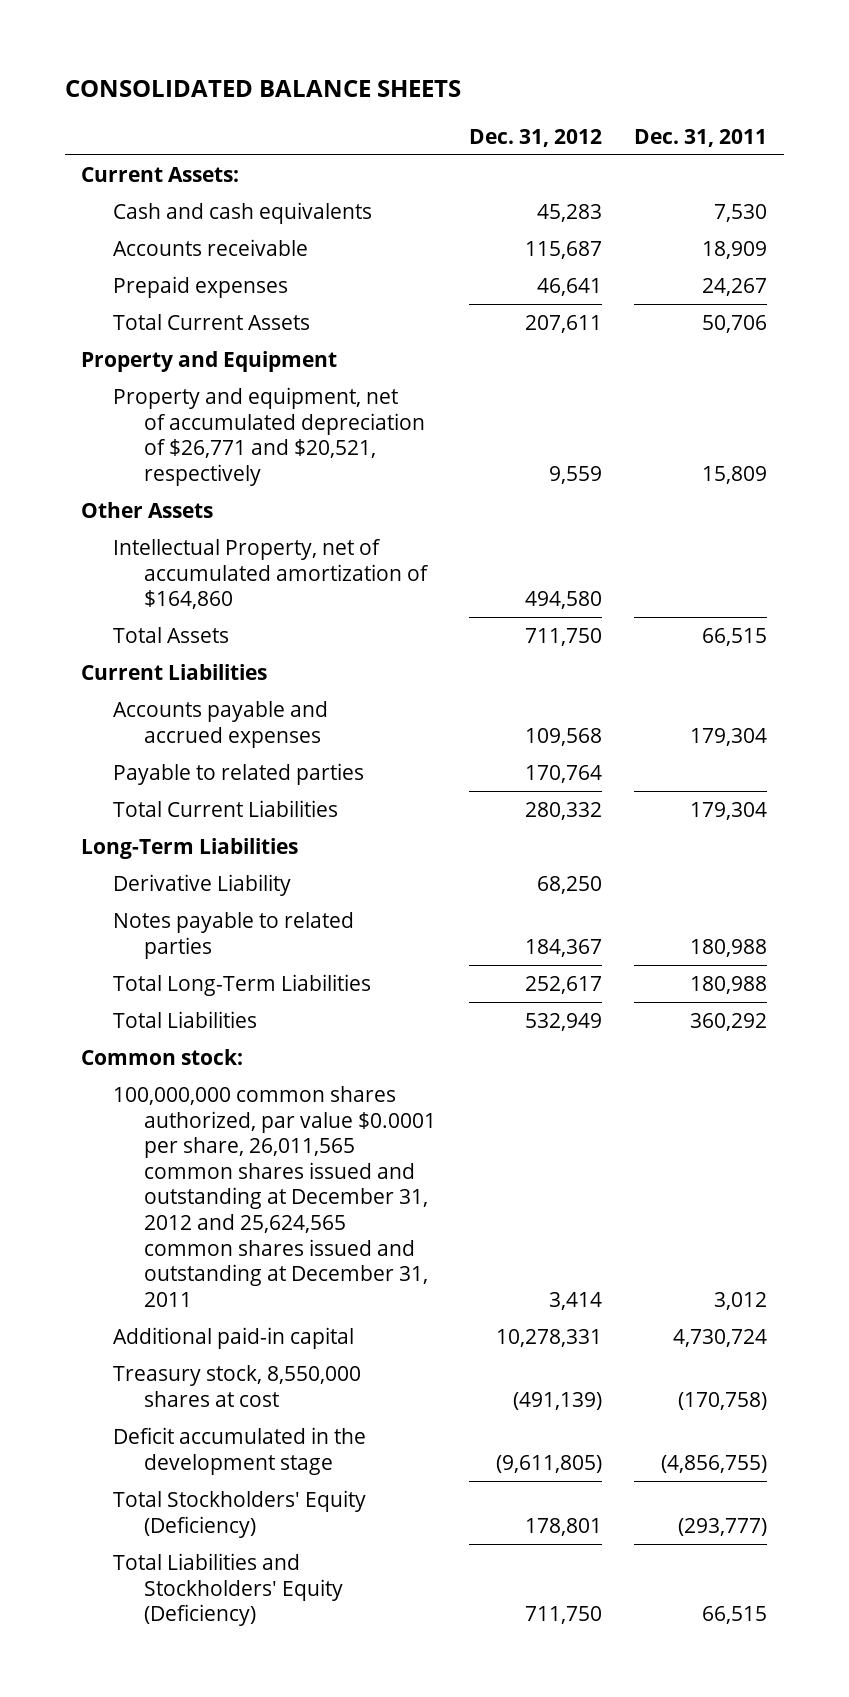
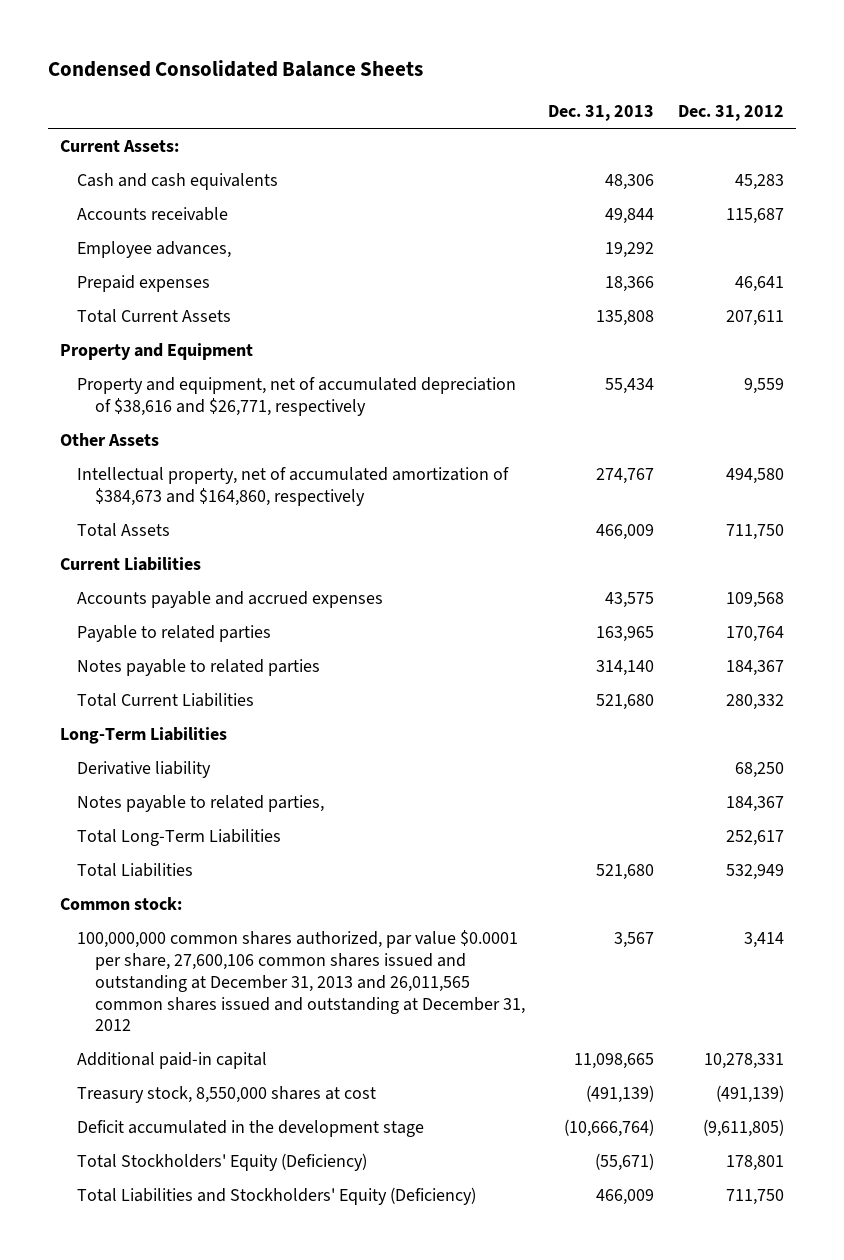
- CONSOLIDATED BALANCE SHEETS
+ Condensed Consolidated Balance Sheets
- | Dec. 31, 2012 | Dec. 31, 2011
+ | Dec. 31, 2013 | Dec. 31, 2012
+ Employee advances, | 19,292 |
- Property and equipment, net of accumulated depreciation of $26,771 and $20,521, respectively | 9,559 | 15,809
+ Property and equipment, net of accumulated depreciation of $38,616 and $26,771, respectively | 55,434 | 9,559
- Intellectual Property, net of accumulated amortization of $164,860 | 494,580 |
+ Intellectual property, net of accumulated amortization of $384,673 and $164,860, respectively | 274,767 | 494,580
moved up: Notes payable to related parties | 314,140 | 184,367
- Derivative Liability | 68,250 |
+ Derivative liability | | 68,250
+ Notes payable to related parties, | | 184,367
- 100,000,000 common shares authorized, par value $0.0001 per share, 26,011,565 common shares issued and outstanding at December 31, 2012 and 25,624,565 common shares issued and outstanding at December 31, 2011 | 3,414 | 3,012
+ 100,000,000 common shares authorized, par value $0.0001 per share, 27,600,106 common shares issued and outstanding at December 31, 2013 and 26,011,565 common shares issued and outstanding at December 31, 2012 | 3,567 | 3,414

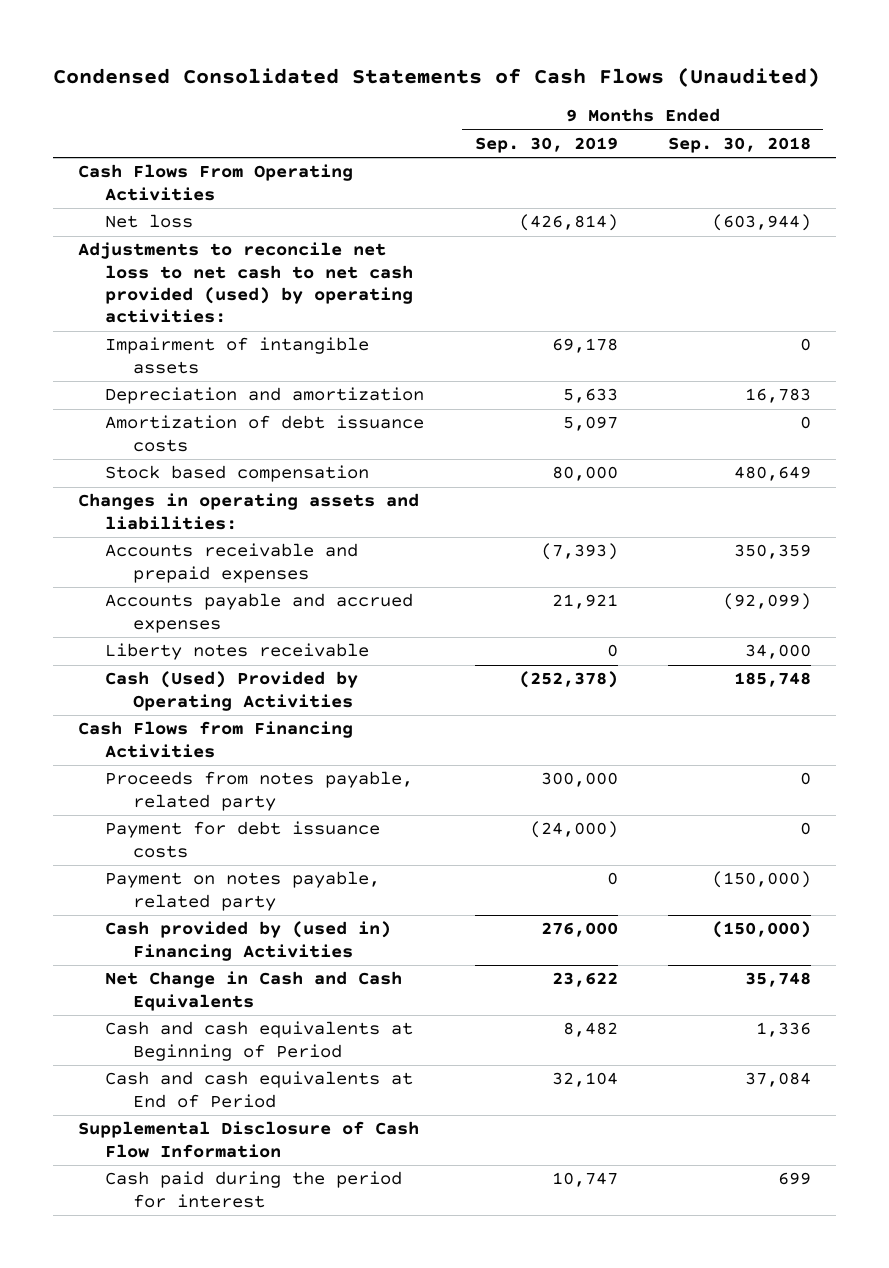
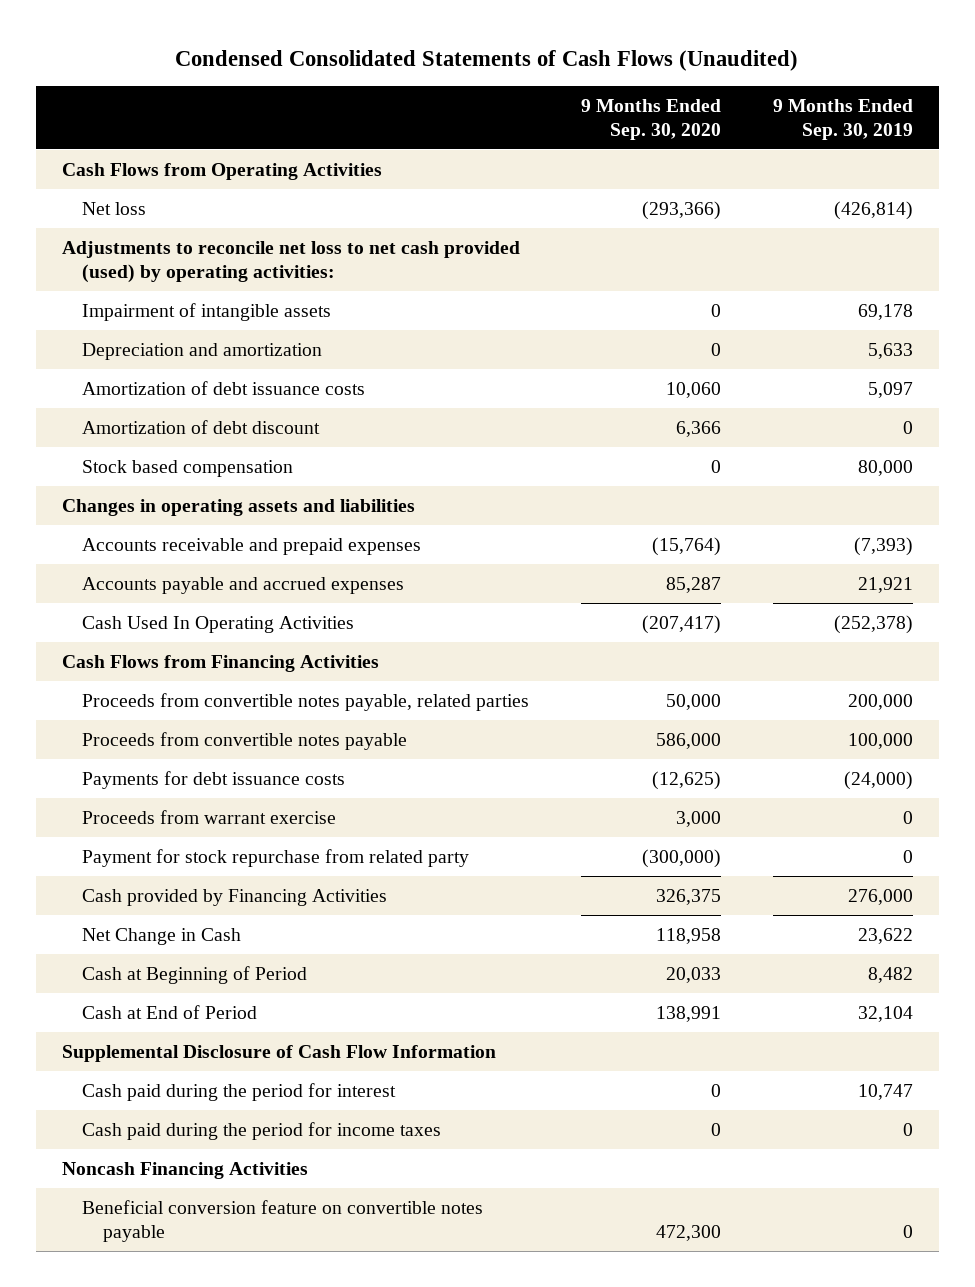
- | 9 Months Ended Sep. 30, 2019 | 9 Months Ended Sep. 30, 2018
+ | 9 Months Ended Sep. 30, 2020 | 9 Months Ended Sep. 30, 2019
- Cash Flows From Operating Activities
+ Cash Flows from Operating Activities
- Adjustments to reconcile net loss to net cash to net cash provided (used) by operating activities:
+ Adjustments to reconcile net loss to net cash provided (used) by operating activities:
+ Amortization of debt discount | 6,366 | 0
- Changes in operating assets and liabilities:
+ Changes in operating assets and liabilities
- Liberty notes receivable | 0 | 34,000
- Cash (Used) Provided by Operating Activities | (252,378) | 185,748
+ Cash Used In Operating Activities | (207,417) | (252,378)
- Proceeds from notes payable, related party | 300,000 | 0
- Payment for debt issuance costs | (24,000) | 0
- Payment on notes payable, related party | 0 | (150,000)
- Cash provided by (used in) Financing Activities | 276,000 | (150,000)
- Net Change in Cash and Cash Equivalents | 23,622 | 35,748
- Cash and cash equivalents at Beginning of Period | 8,482 | 1,336
- Cash and cash equivalents at End of Period | 32,104 | 37,084
+ Proceeds from convertible notes payable, related parties | 50,000 | 200,000
+ Proceeds from convertible notes payable | 586,000 | 100,000
+ Payments for debt issuance costs | (12,625) | (24,000)
+ Proceeds from warrant exercise | 3,000 | 0
+ Payment for stock repurchase from related party | (300,000) | 0
+ Cash provided by Financing Activities | 326,375 | 276,000
+ Net Change in Cash | 118,958 | 23,622
+ Cash at Beginning of Period | 20,033 | 8,482
+ Cash at End of Period | 138,991 | 32,104
+ Cash paid during the period for income taxes | 0 | 0
+ Noncash Financing Activities
+ Beneficial conversion feature on convertible notes payable | 472,300 | 0

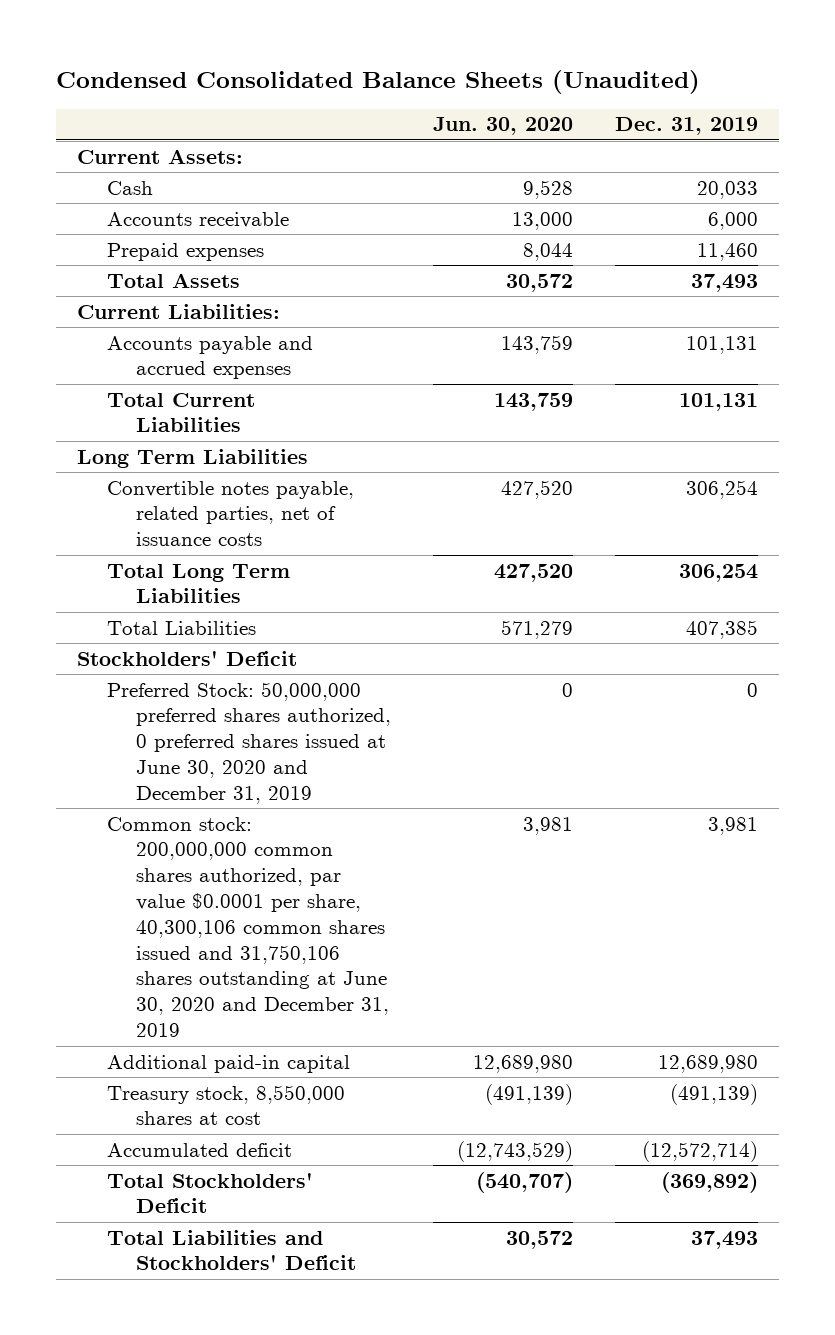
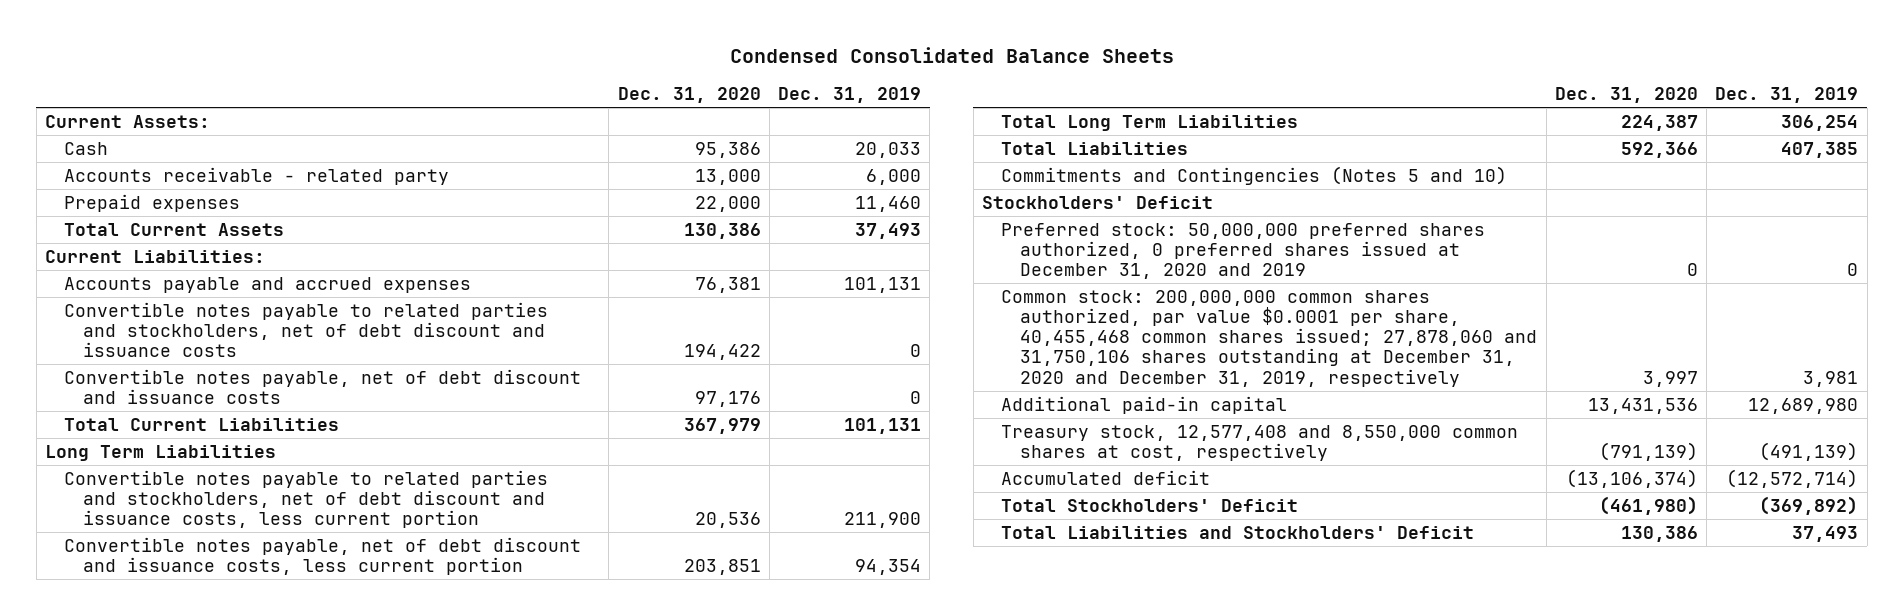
- Condensed Consolidated Balance Sheets (Unaudited)
+ Condensed Consolidated Balance Sheets
- | Jun. 30, 2020 | Dec. 31, 2019
+ | Dec. 31, 2020 | Dec. 31, 2019
- Accounts receivable | 13,000 | 6,000
+ Accounts receivable - related party | 13,000 | 6,000
- Total Assets | 30,572 | 37,493
+ Total Current Assets | 130,386 | 37,493
+ Convertible notes payable to related parties and stockholders, net of debt discount and issuance costs | 194,422 | 0
+ Convertible notes payable, net of debt discount and issuance costs | 97,176 | 0
- Convertible notes payable, related parties, net of issuance costs | 427,520 | 306,254
+ Convertible notes payable to related parties and stockholders, net of debt discount and issuance costs, less current portion | 20,536 | 211,900
+ Convertible notes payable, net of debt discount and issuance costs, less current portion | 203,851 | 94,354
+ Commitments and Contingencies (Notes 5 and 10)
- Preferred Stock: 50,000,000 preferred shares authorized, 0 preferred shares issued at June 30, 2020 and December 31, 2019 | 0 | 0
- Common stock: 200,000,000 common shares authorized, par value $0.0001 per share, 40,300,106 common shares issued and 31,750,106 shares outstanding at June 30, 2020 and December 31, 2019 | 3,981 | 3,981
+ Preferred stock: 50,000,000 preferred shares authorized, 0 preferred shares issued at December 31, 2020 and 2019 | 0 | 0
+ Common stock: 200,000,000 common shares authorized, par value $0.0001 per share, 40,455,468 common shares issued; 27,878,060 and 31,750,106 shares outstanding at December 31, 2020 and December 31, 2019, respectively | 3,997 | 3,981
- Treasury stock, 8,550,000 shares at cost | (491,139) | (491,139)
+ Treasury stock, 12,577,408 and 8,550,000 common shares at cost, respectively | (791,139) | (491,139)

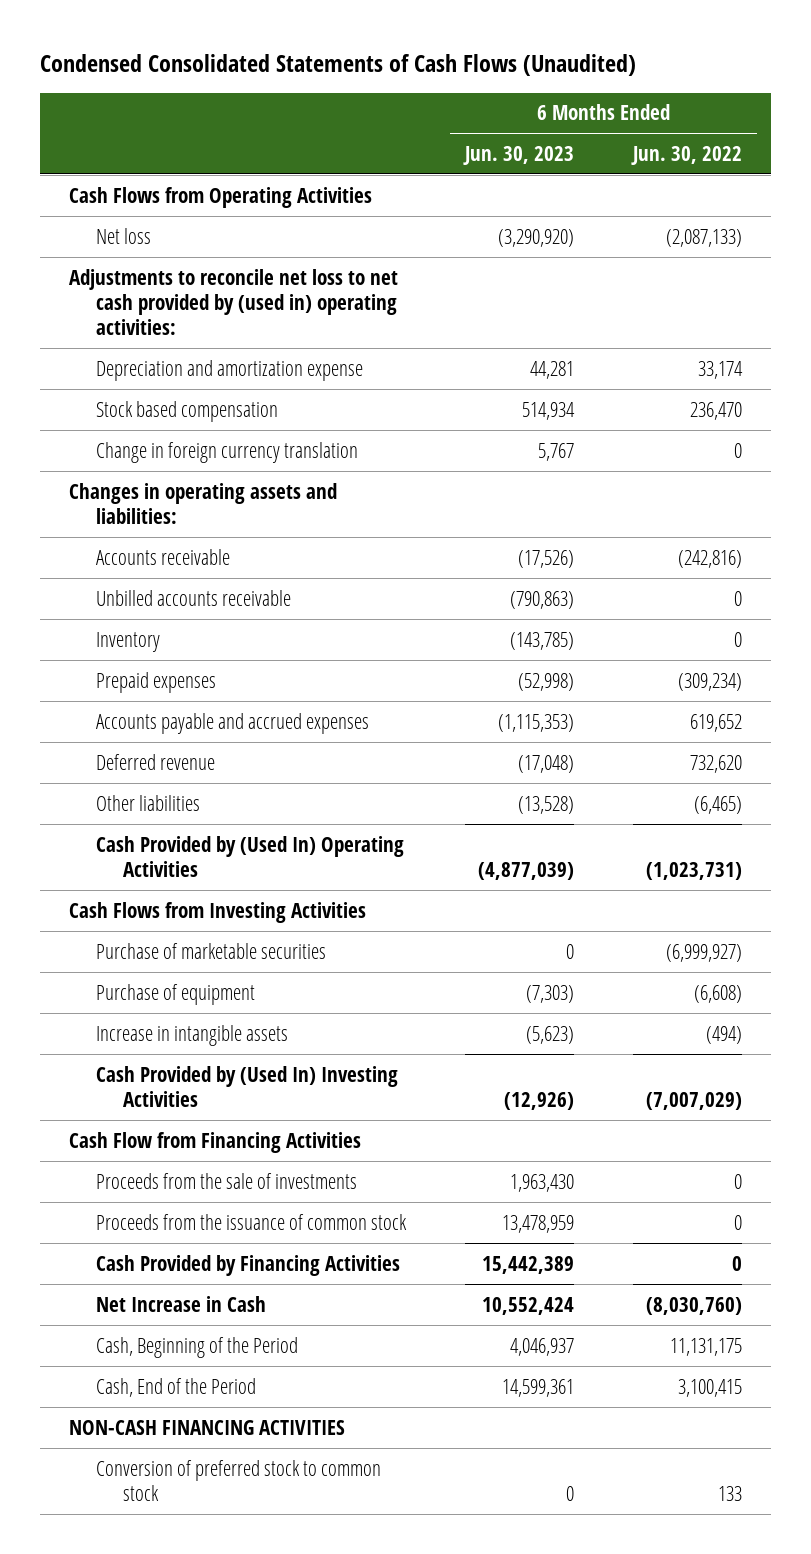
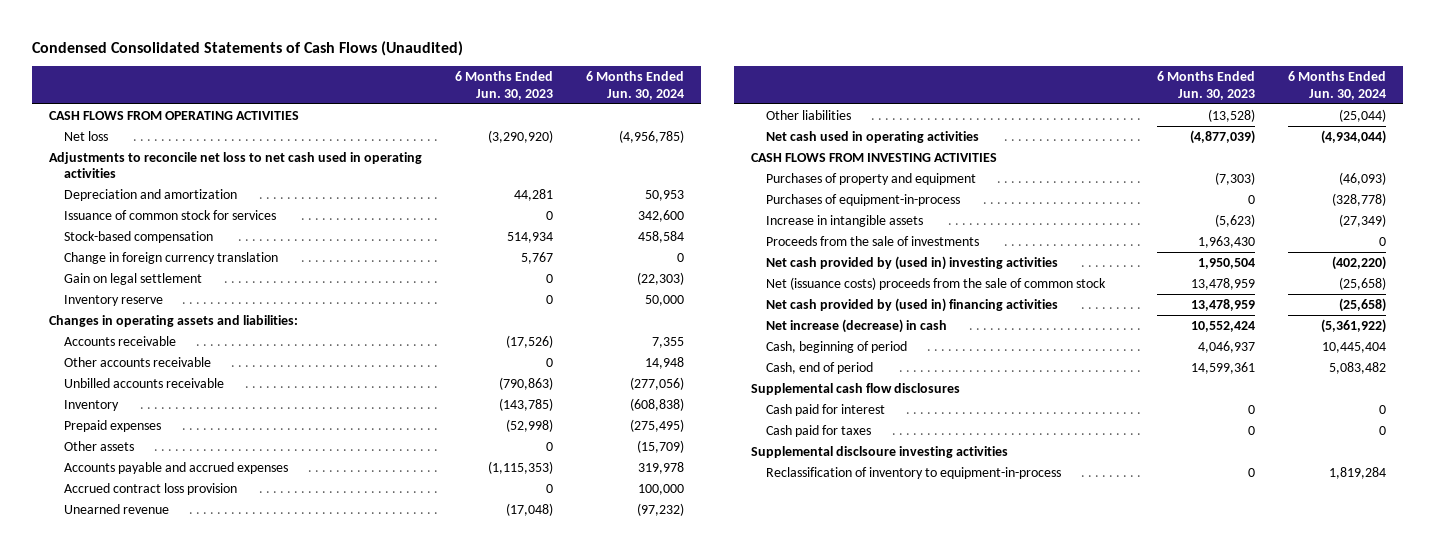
- | 6 Months Ended Jun. 30, 2023 | 6 Months Ended Jun. 30, 2022
+ | 6 Months Ended Jun. 30, 2023 | 6 Months Ended Jun. 30, 2024
- Cash Flows from Operating Activities
+ CASH FLOWS FROM OPERATING ACTIVITIES
- Adjustments to reconcile net loss to net cash provided by (used in) operating activities:
- Depreciation and amortization expense | 44,281 | 33,174
- Stock based compensation | 514,934 | 236,470
+ Adjustments to reconcile net loss to net cash used in operating activities
+ Depreciation and amortization | 44,281 | 50,953
+ Issuance of common stock for services | 0 | 342,600
+ Stock-based compensation | 514,934 | 458,584
+ Gain on legal settlement | 0 | (22,303)
+ Inventory reserve | 0 | 50,000
+ Other accounts receivable | 0 | 14,948
+ Other assets | 0 | (15,709)
- Deferred revenue | (17,048) | 732,620
+ Accrued contract loss provision | 0 | 100,000
+ Unearned revenue | (17,048) | (97,232)
- Cash Provided by (Used In) Operating Activities | (4,877,039) | (1,023,731)
- Cash Flows from Investing Activities
- Purchase of marketable securities | 0 | (6,999,927)
- Purchase of equipment | (7,303) | (6,608)
+ Net cash used in operating activities | (4,877,039) | (4,934,044)
+ CASH FLOWS FROM INVESTING ACTIVITIES
+ Purchases of property and equipment | (7,303) | (46,093)
+ Purchases of equipment-in-process | 0 | (328,778)
- Cash Provided by (Used In) Investing Activities | (12,926) | (7,007,029)
- Cash Flow from Financing Activities
- Proceeds from the issuance of common stock | 13,478,959 | 0
- Cash Provided by Financing Activities | 15,442,389 | 0
- Net Increase in Cash | 10,552,424 | (8,030,760)
- Cash, Beginning of the Period | 4,046,937 | 11,131,175
- Cash, End of the Period | 14,599,361 | 3,100,415
- NON-CASH FINANCING ACTIVITIES
- Conversion of preferred stock to common stock | 0 | 133
+ Net cash provided by (used in) investing activities | 1,950,504 | (402,220)
+ Net (issuance costs) proceeds from the sale of common stock | 13,478,959 | (25,658)
+ Net cash provided by (used in) financing activities | 13,478,959 | (25,658)
+ Net increase (decrease) in cash | 10,552,424 | (5,361,922)
+ Cash, beginning of period | 4,046,937 | 10,445,404
+ Cash, end of period | 14,599,361 | 5,083,482
+ Supplemental cash flow disclosures
+ Cash paid for interest | 0 | 0
+ Cash paid for taxes | 0 | 0
+ Supplemental disclsoure investing activities
+ Reclassification of inventory to equipment-in-process | 0 | 1,819,284

